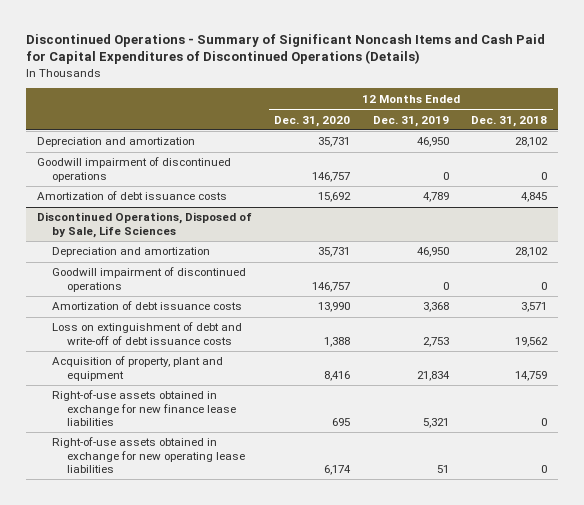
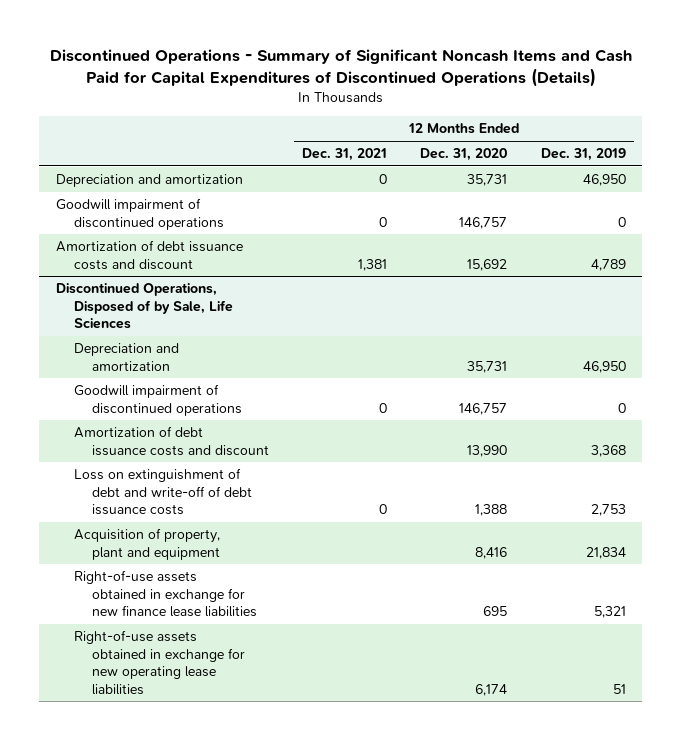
- | 12 Months Ended Dec. 31, 2020 | 12 Months Ended Dec. 31, 2019 | 12 Months Ended Dec. 31, 2018
+ | 12 Months Ended Dec. 31, 2021 | 12 Months Ended Dec. 31, 2020 | 12 Months Ended Dec. 31, 2019
- Amortization of debt issuance costs | 15,692 | 4,789 | 4,845
+ Amortization of debt issuance costs and discount | 1,381 | 15,692 | 4,789
@ Discontinued Operations, Disposed of by Sale, Life Sciences
- Amortization of debt issuance costs | 13,990 | 3,368 | 3,571
+ Amortization of debt issuance costs and discount | | 13,990 | 3,368

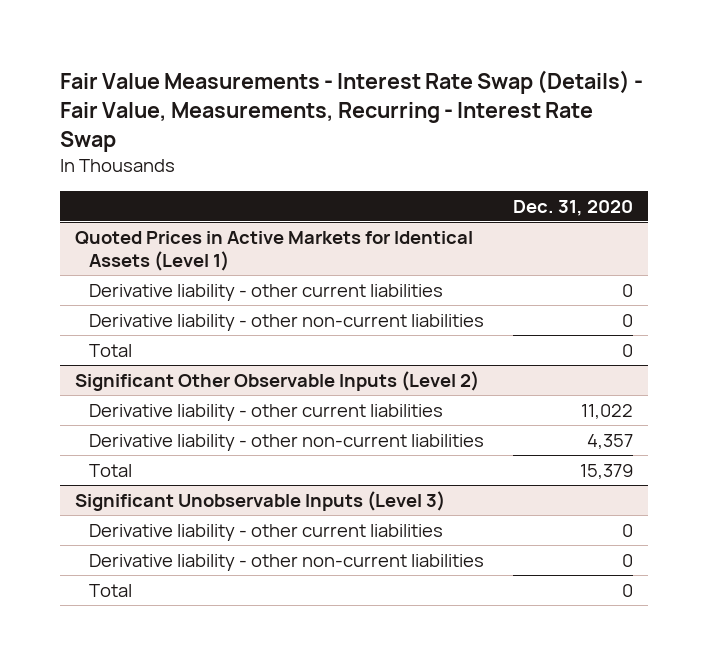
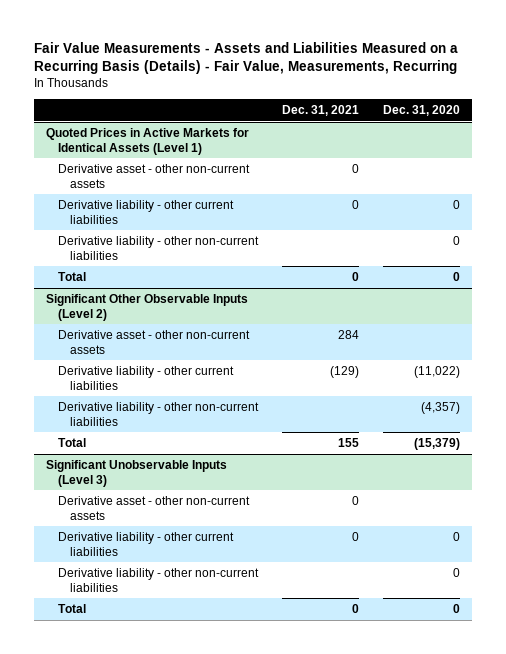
- Fair Value Measurements - Interest Rate Swap (Details) - Fair Value, Measurements, Recurring - Interest Rate Swap
+ Fair Value Measurements - Assets and Liabilities Measured on a Recurring Basis (Details) - Fair Value, Measurements, Recurring
- | Dec. 31, 2020
+ | Dec. 31, 2021 | Dec. 31, 2020
@ Quoted Prices in Active Markets for Identical Assets (Level 1)
+ Derivative asset - other non-current assets | 0 |
@ Significant Other Observable Inputs (Level 2)
- Derivative liability - other current liabilities | 11,022
- Derivative liability - other non-current liabilities | 4,357
- Total | 15,379
+ Derivative asset - other non-current assets | 284 |
+ Derivative liability - other current liabilities | (129) | (11,022)
+ Derivative liability - other non-current liabilities | | (4,357)
+ Total | 155 | (15,379)
@ Significant Unobservable Inputs (Level 3)
+ Derivative asset - other non-current assets | 0 |

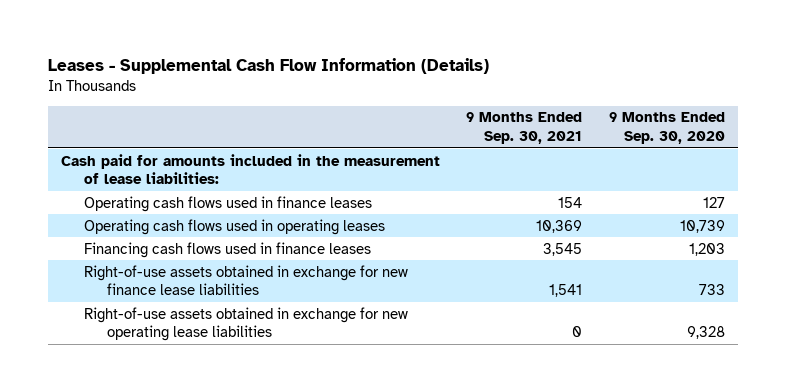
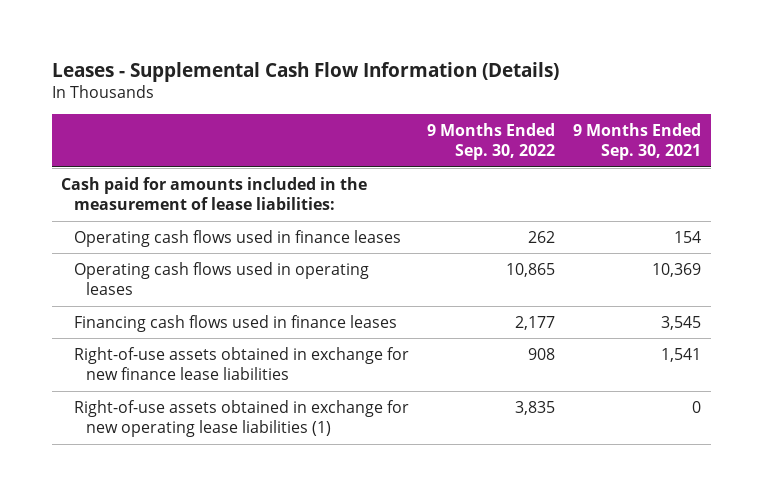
- | 9 Months Ended Sep. 30, 2021 | 9 Months Ended Sep. 30, 2020
+ | 9 Months Ended Sep. 30, 2022 | 9 Months Ended Sep. 30, 2021
- Right-of-use assets obtained in exchange for new operating lease liabilities | 0 | 9,328
+ Right-of-use assets obtained in exchange for new operating lease liabilities (1) | 3,835 | 0

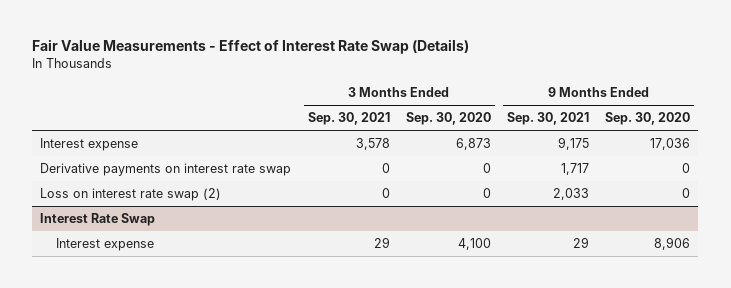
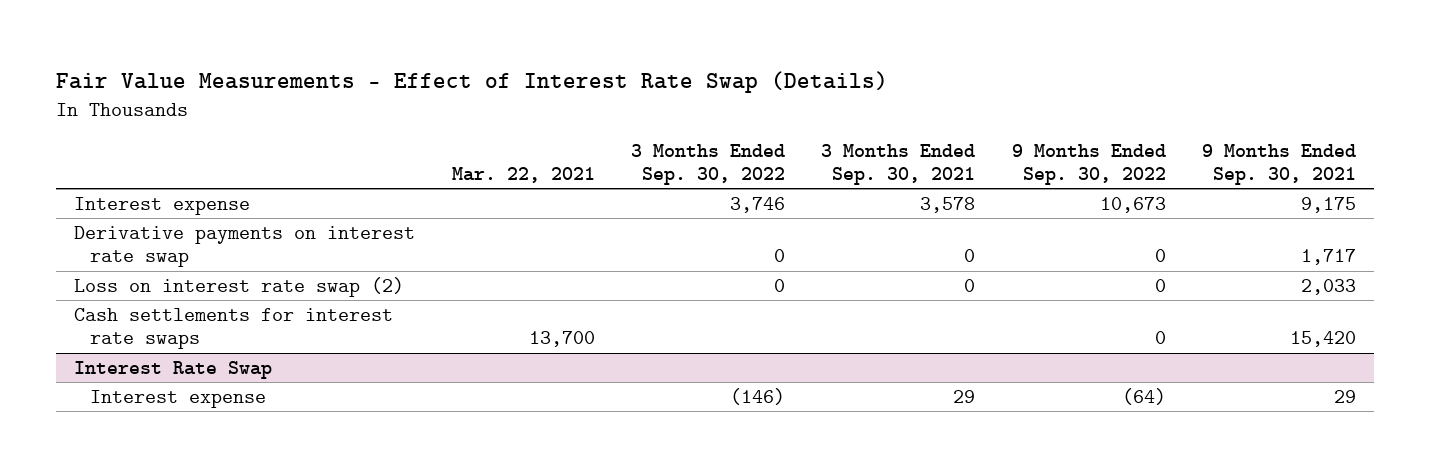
- | 3 Months Ended Sep. 30, 2021 | 3 Months Ended Sep. 30, 2020 | 9 Months Ended Sep. 30, 2021 | 9 Months Ended Sep. 30, 2020
+ | Mar. 22, 2021 | 3 Months Ended Sep. 30, 2022 | 3 Months Ended Sep. 30, 2021 | 9 Months Ended Sep. 30, 2022 | 9 Months Ended Sep. 30, 2021
+ Cash settlements for interest rate swaps | 13,700 | | | 0 | 15,420

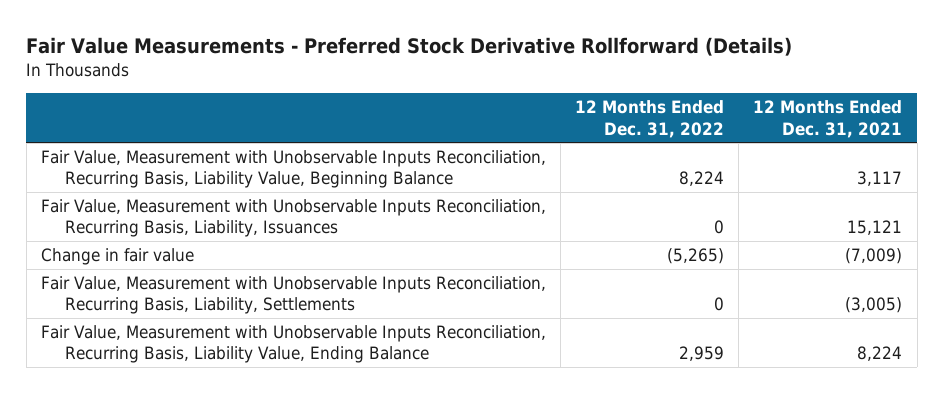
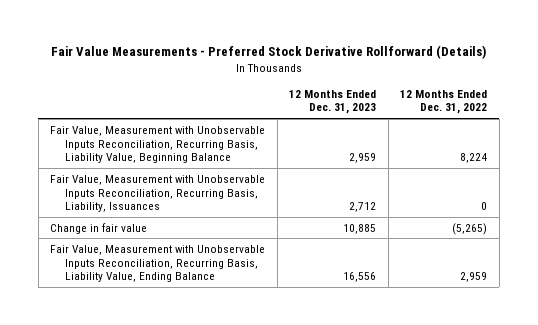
- | 12 Months Ended Dec. 31, 2022 | 12 Months Ended Dec. 31, 2021
+ | 12 Months Ended Dec. 31, 2023 | 12 Months Ended Dec. 31, 2022
- Fair Value, Measurement with Unobservable Inputs Reconciliation, Recurring Basis, Liability, Settlements | 0 | (3,005)

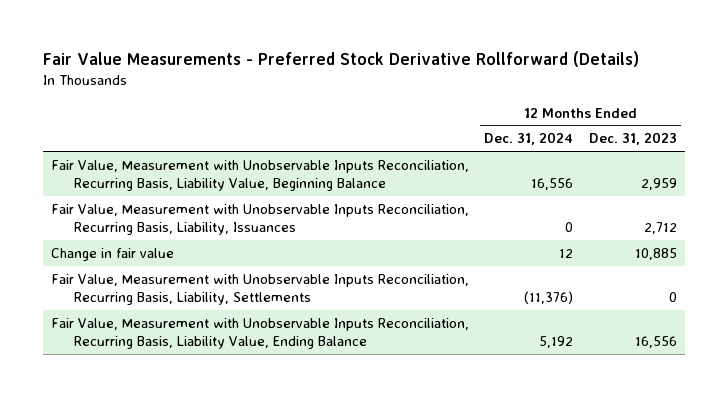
- | 12 Months Ended Dec. 31, 2023 | 12 Months Ended Dec. 31, 2022
+ | 12 Months Ended Dec. 31, 2024 | 12 Months Ended Dec. 31, 2023
+ Fair Value, Measurement with Unobservable Inputs Reconciliation, Recurring Basis, Liability, Settlements | (11,376) | 0

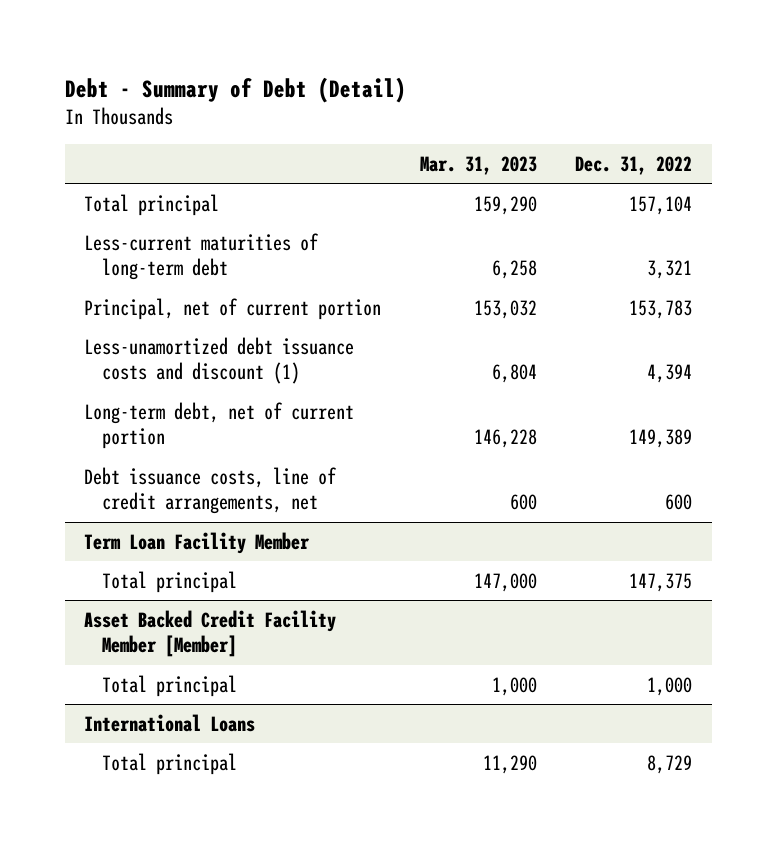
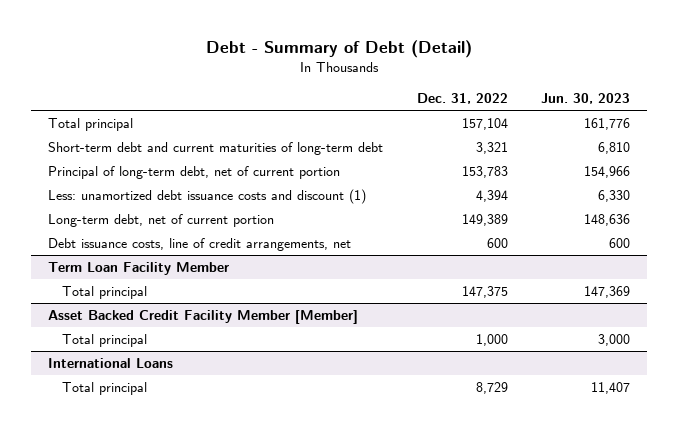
- | Mar. 31, 2023 | Dec. 31, 2022
+ | Dec. 31, 2022 | Jun. 30, 2023
- Less-current maturities of long-term debt | 6,258 | 3,321
- Principal, net of current portion | 153,032 | 153,783
- Less-unamortized debt issuance costs and discount (1) | 6,804 | 4,394
+ Short-term debt and current maturities of long-term debt | 3,321 | 6,810
+ Principal of long-term debt, net of current portion | 153,783 | 154,966
+ Less: unamortized debt issuance costs and discount (1) | 4,394 | 6,330

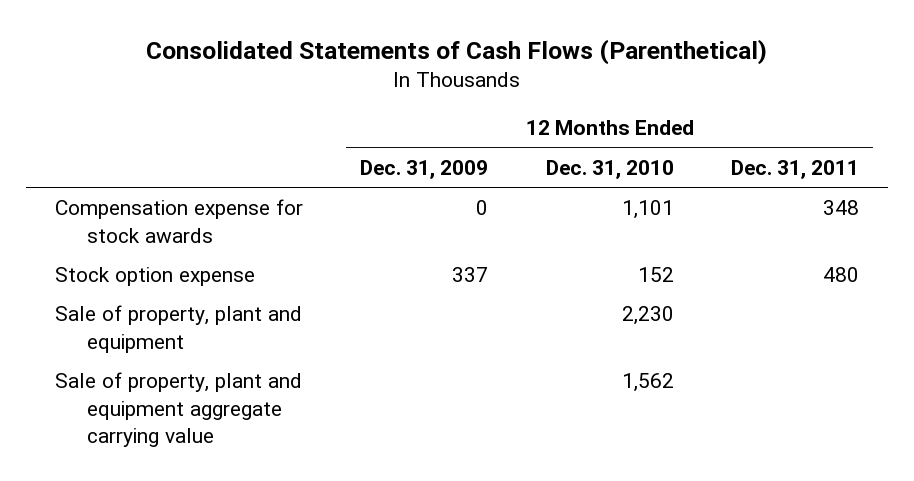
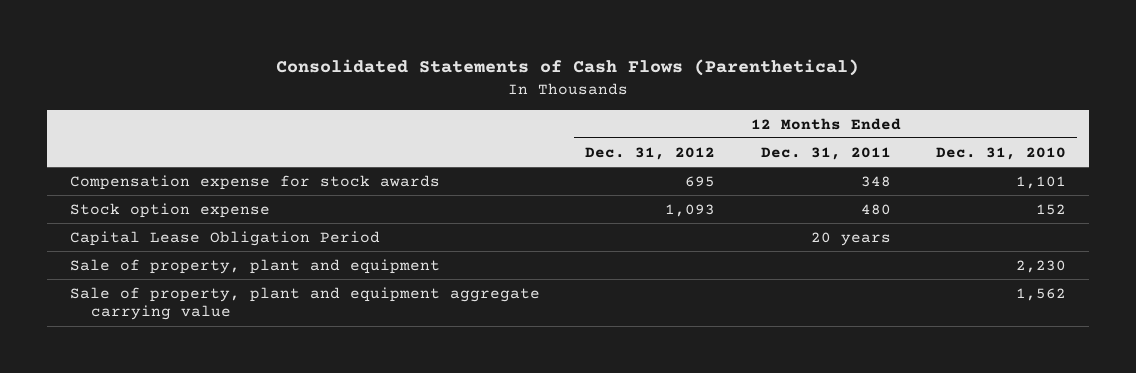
- | 12 Months Ended Dec. 31, 2009 | 12 Months Ended Dec. 31, 2010 | 12 Months Ended Dec. 31, 2011
+ | 12 Months Ended Dec. 31, 2012 | 12 Months Ended Dec. 31, 2011 | 12 Months Ended Dec. 31, 2010
+ Capital Lease Obligation Period | | 20 years |

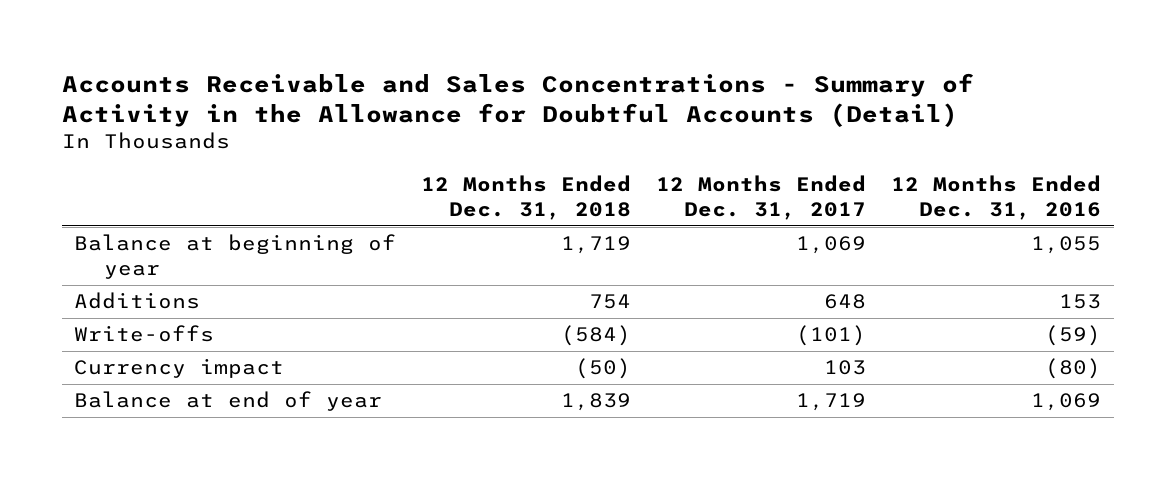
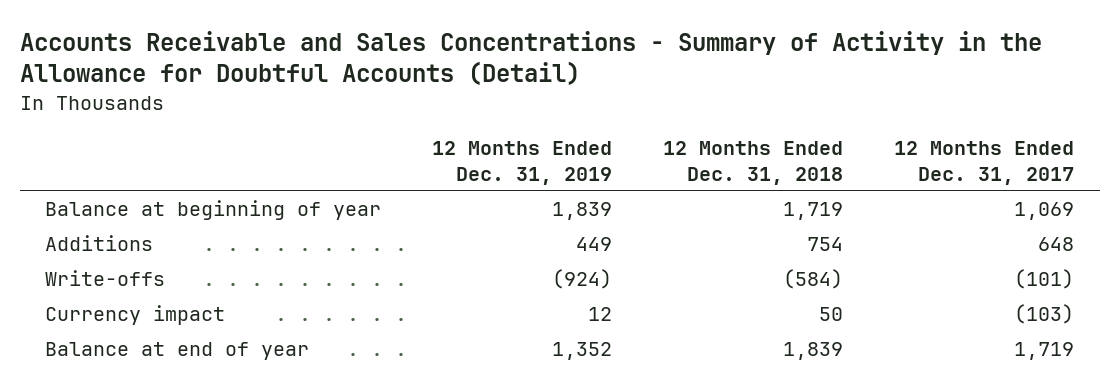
- | 12 Months Ended Dec. 31, 2018 | 12 Months Ended Dec. 31, 2017 | 12 Months Ended Dec. 31, 2016
+ | 12 Months Ended Dec. 31, 2019 | 12 Months Ended Dec. 31, 2018 | 12 Months Ended Dec. 31, 2017
- Currency impact | (50) | 103 | (80)
+ Currency impact | 12 | 50 | (103)

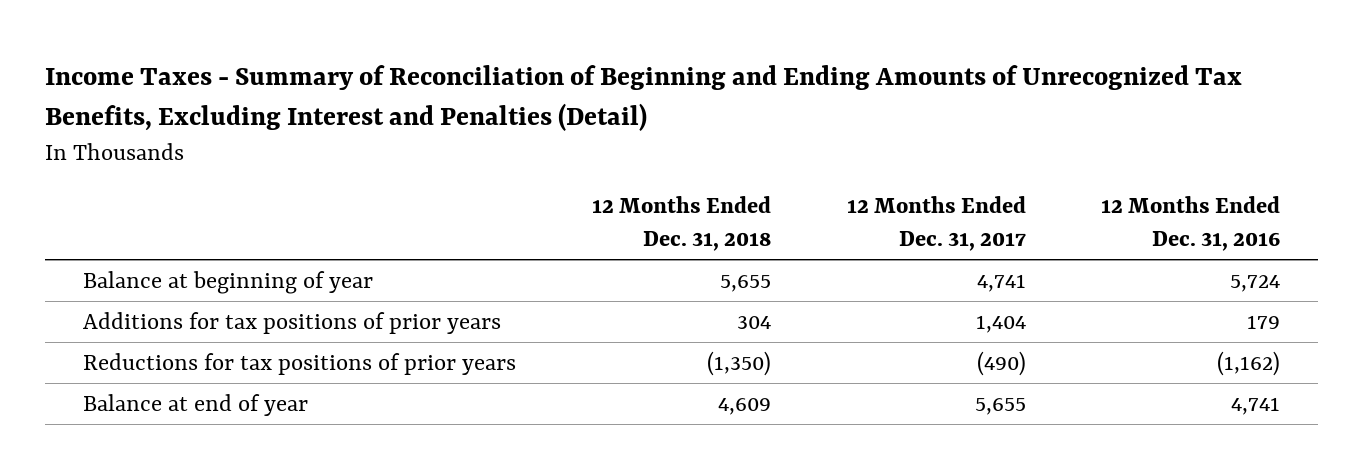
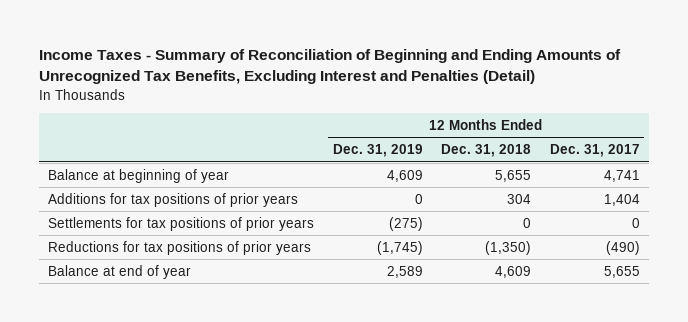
- | 12 Months Ended Dec. 31, 2018 | 12 Months Ended Dec. 31, 2017 | 12 Months Ended Dec. 31, 2016
+ | 12 Months Ended Dec. 31, 2019 | 12 Months Ended Dec. 31, 2018 | 12 Months Ended Dec. 31, 2017
+ Settlements for tax positions of prior years | (275) | 0 | 0

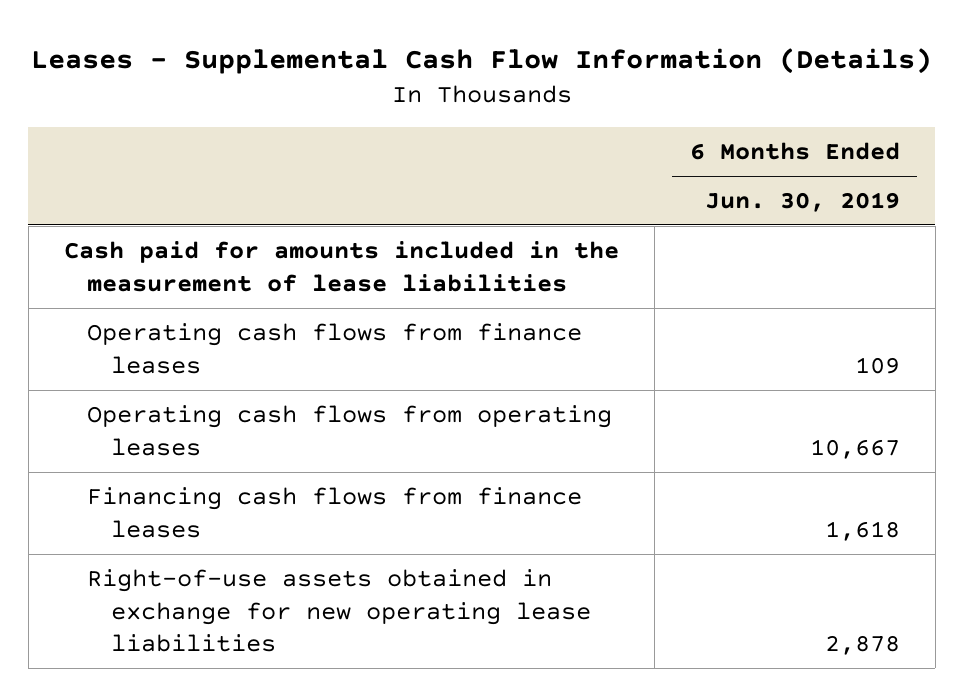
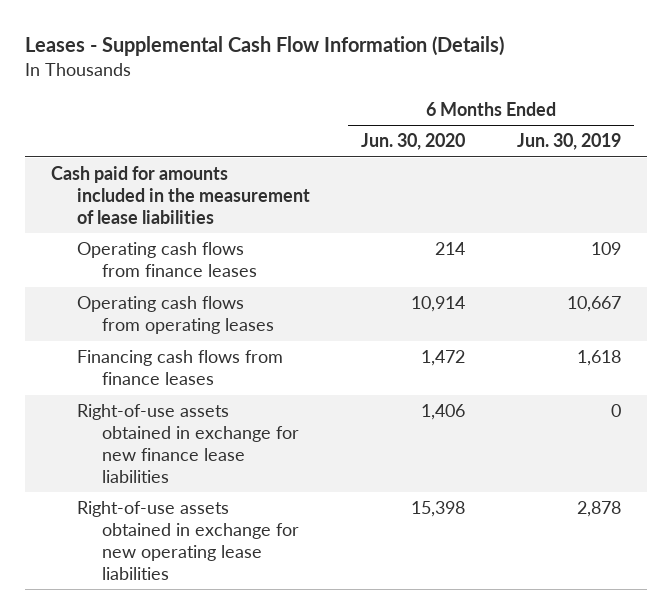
- | 6 Months Ended Jun. 30, 2019
+ | 6 Months Ended Jun. 30, 2020 | 6 Months Ended Jun. 30, 2019
+ Right-of-use assets obtained in exchange for new finance lease liabilities | 1,406 | 0

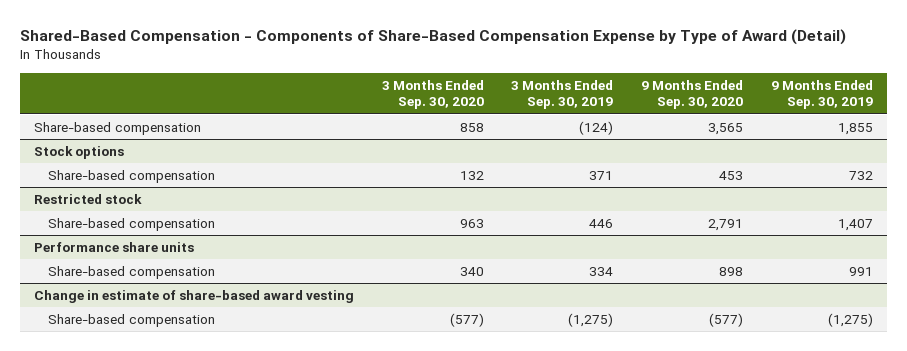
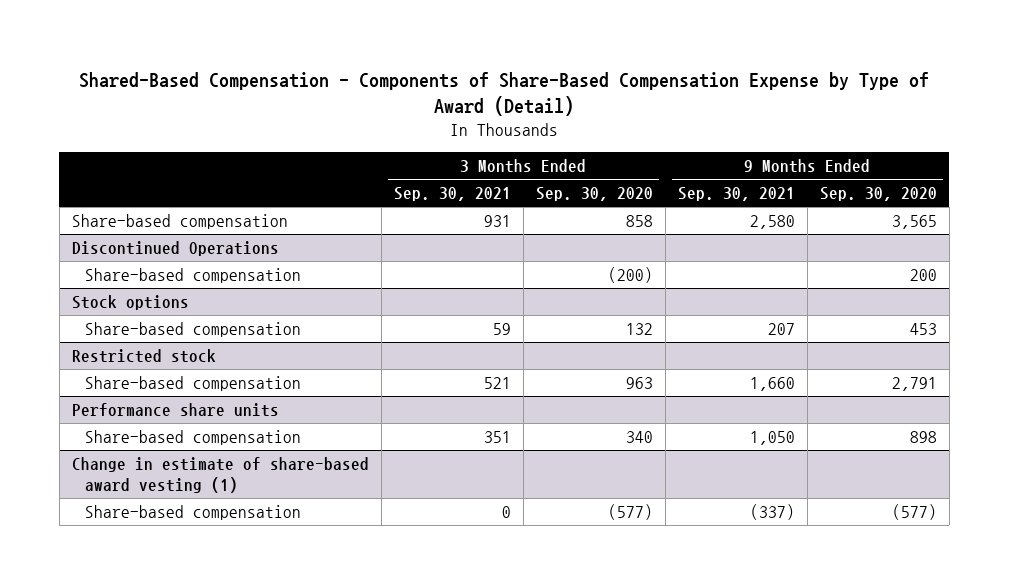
- | 3 Months Ended Sep. 30, 2020 | 3 Months Ended Sep. 30, 2019 | 9 Months Ended Sep. 30, 2020 | 9 Months Ended Sep. 30, 2019
+ | 3 Months Ended Sep. 30, 2021 | 3 Months Ended Sep. 30, 2020 | 9 Months Ended Sep. 30, 2021 | 9 Months Ended Sep. 30, 2020
+ Discontinued Operations
+ Share-based compensation | | (200) | | 200
- Change in estimate of share-based award vesting
+ Change in estimate of share-based award vesting (1)

